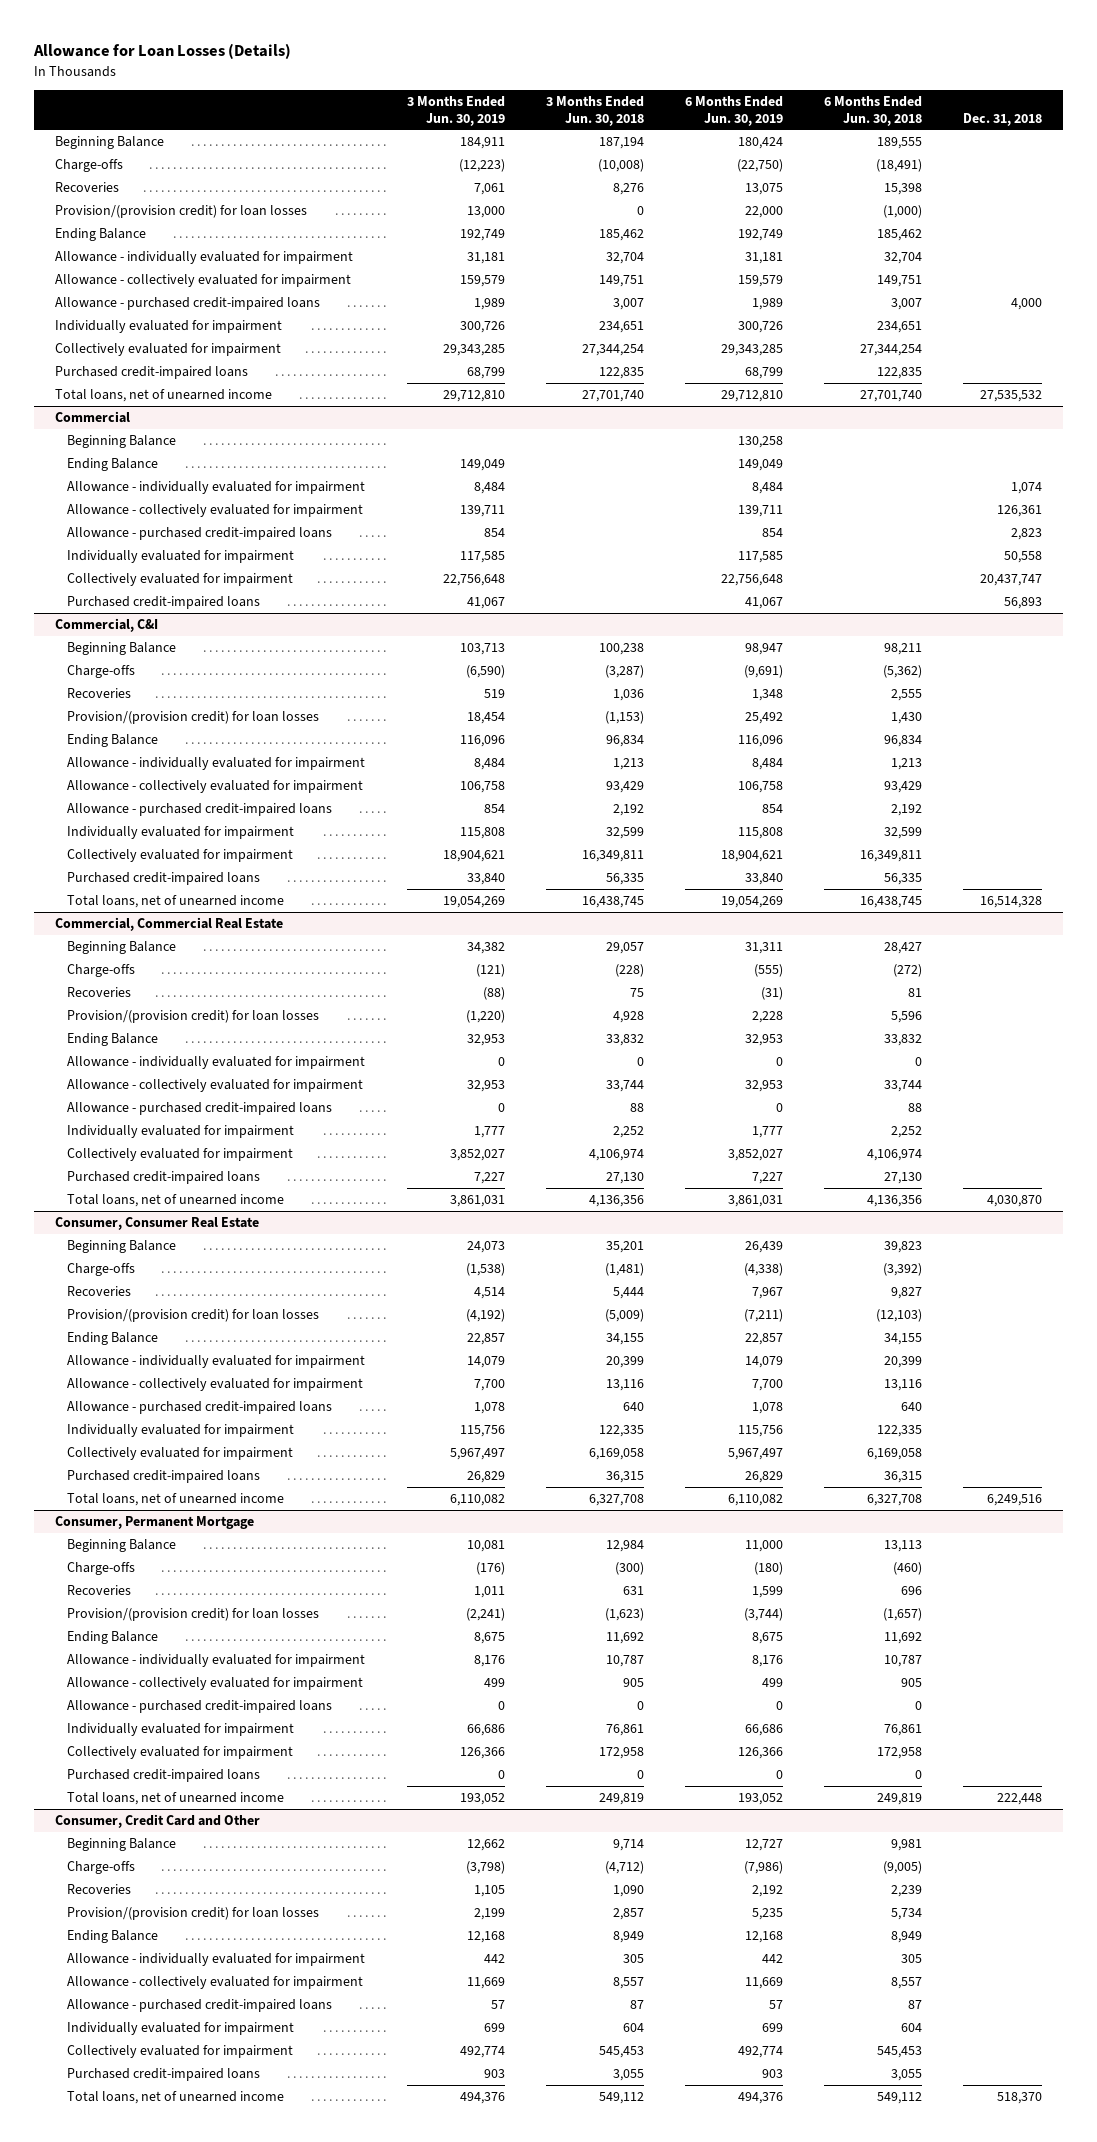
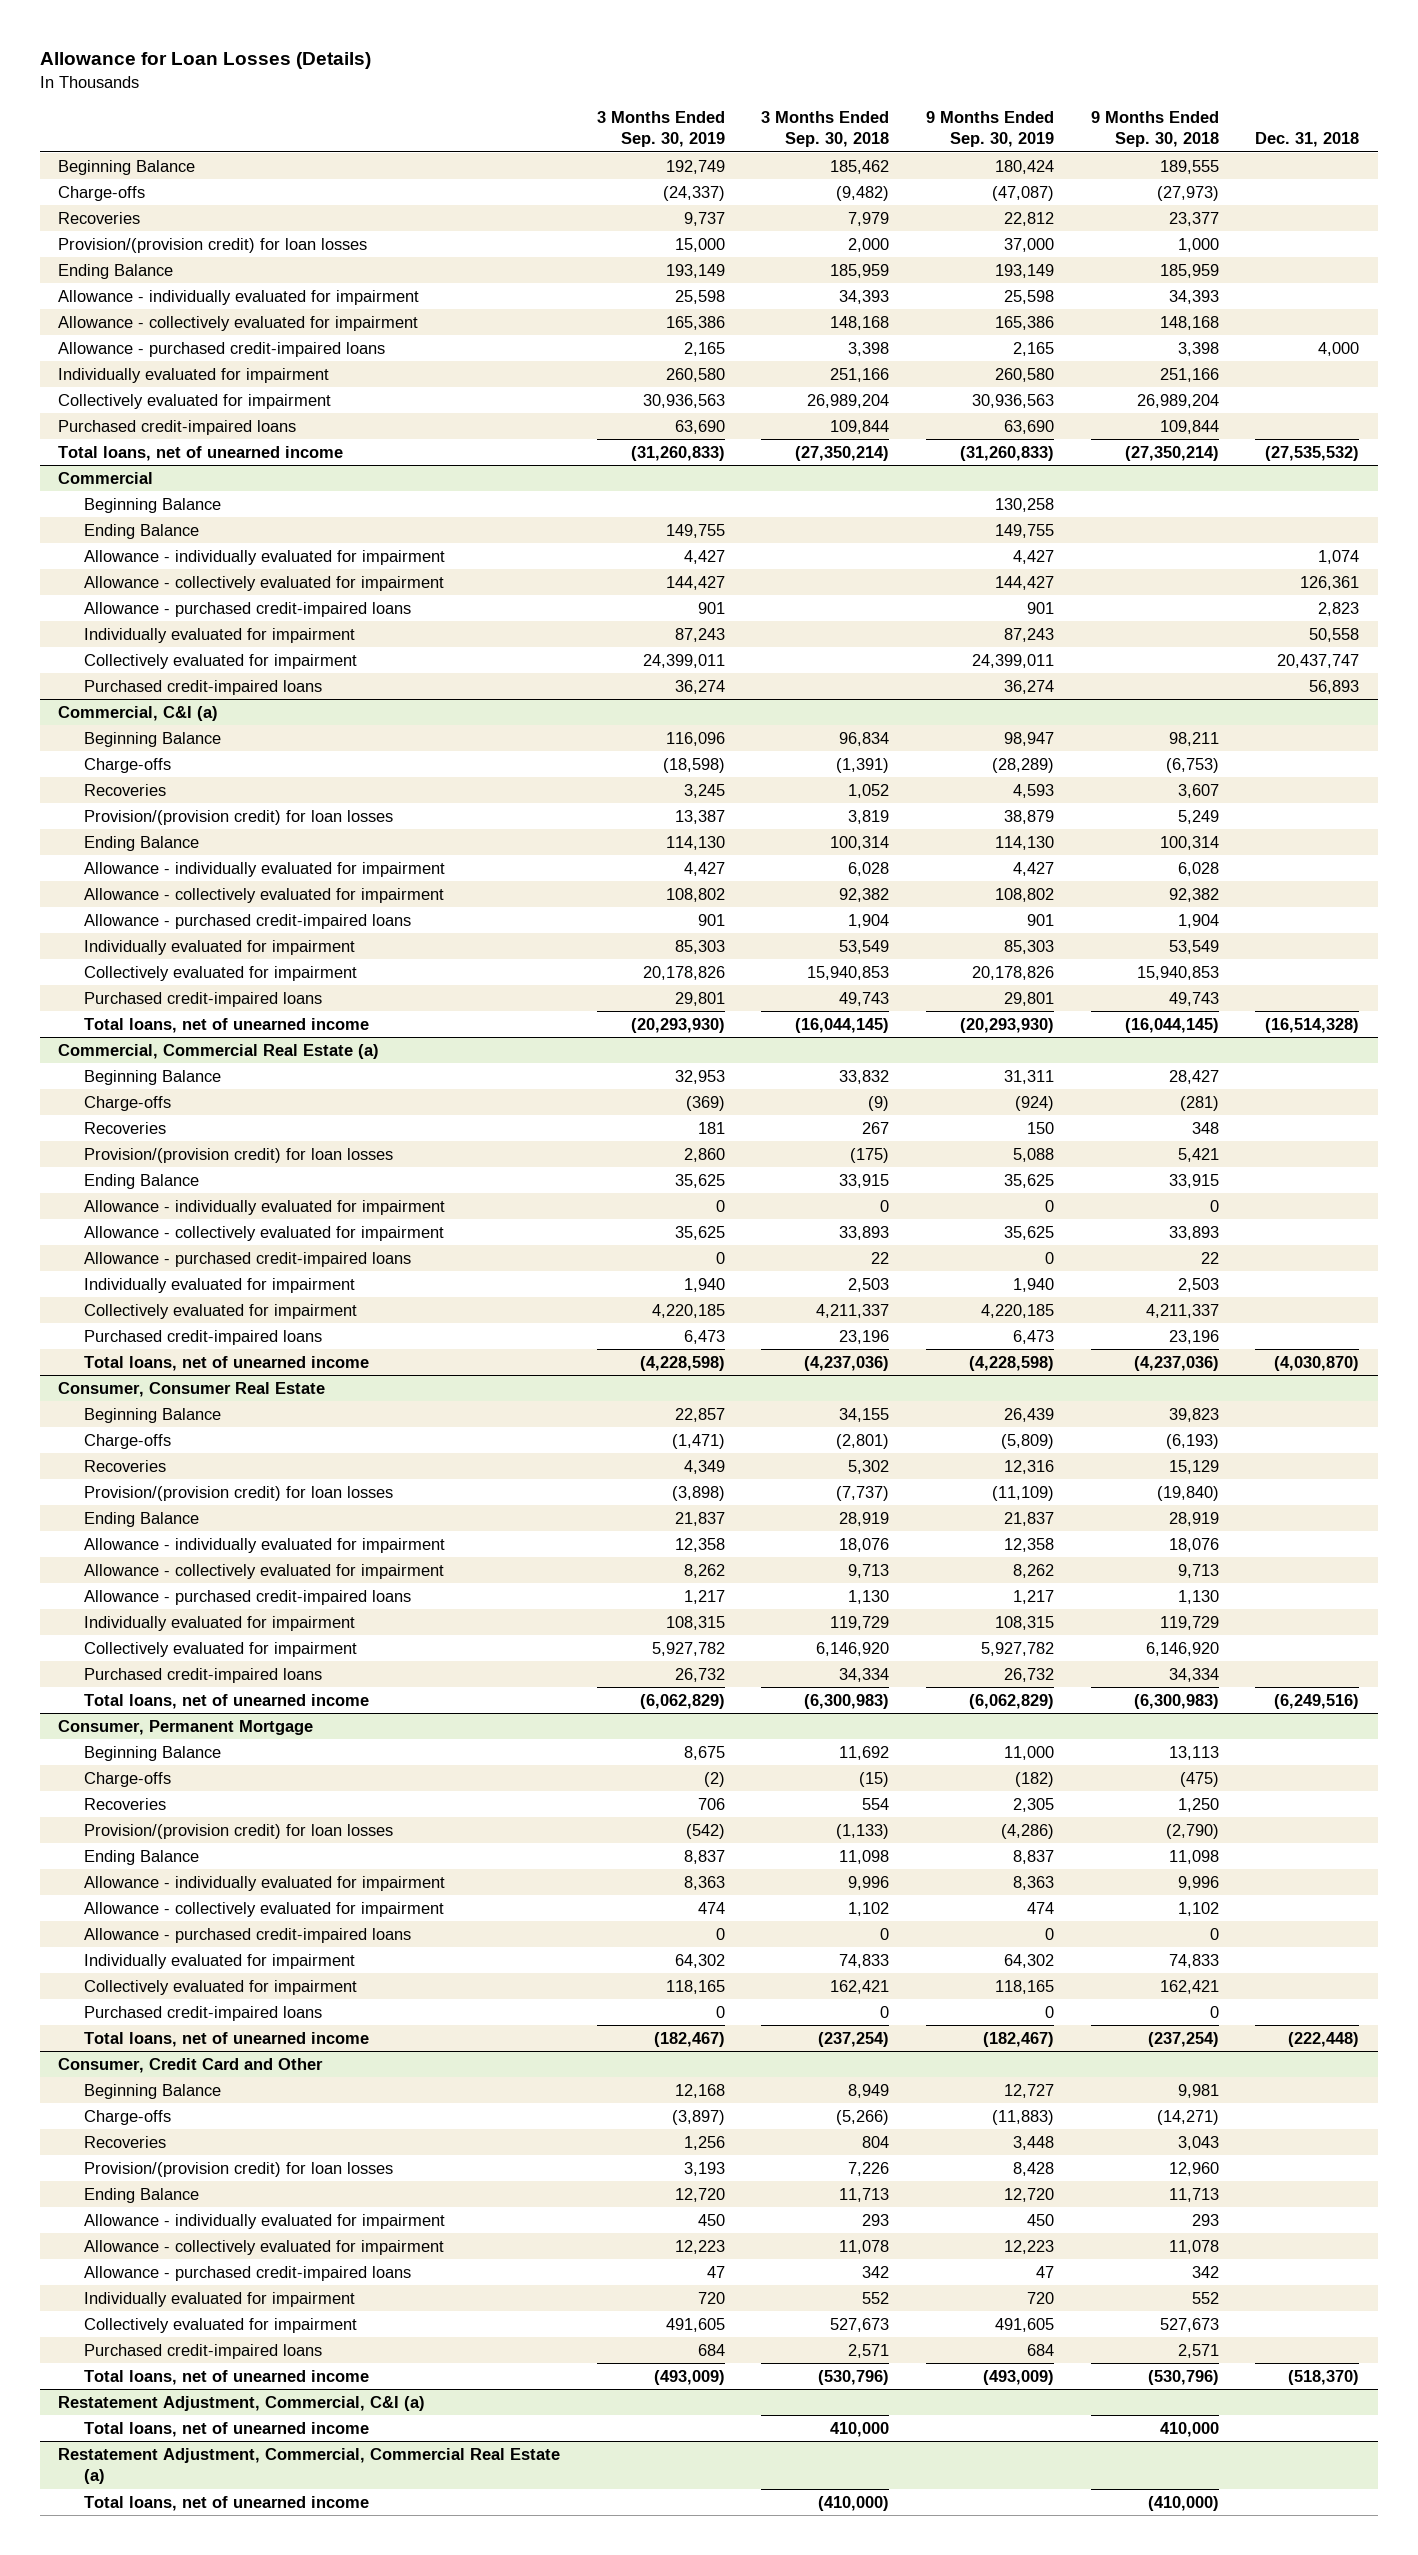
- | 3 Months Ended Jun. 30, 2019 | 3 Months Ended Jun. 30, 2018 | 6 Months Ended Jun. 30, 2019 | 6 Months Ended Jun. 30, 2018 | Dec. 31, 2018
+ | 3 Months Ended Sep. 30, 2019 | 3 Months Ended Sep. 30, 2018 | 9 Months Ended Sep. 30, 2019 | 9 Months Ended Sep. 30, 2018 | Dec. 31, 2018
- Total loans, net of unearned income | 29,712,810 | 27,701,740 | 29,712,810 | 27,701,740 | 27,535,532
+ Total loans, net of unearned income | (31,260,833) | (27,350,214) | (31,260,833) | (27,350,214) | (27,535,532)
- Commercial, C&I
+ Commercial, C&I (a)
- Total loans, net of unearned income | 19,054,269 | 16,438,745 | 19,054,269 | 16,438,745 | 16,514,328
- Commercial, Commercial Real Estate
+ Total loans, net of unearned income | (20,293,930) | (16,044,145) | (20,293,930) | (16,044,145) | (16,514,328)
+ Commercial, Commercial Real Estate (a)
- Total loans, net of unearned income | 3,861,031 | 4,136,356 | 3,861,031 | 4,136,356 | 4,030,870
+ Total loans, net of unearned income | (4,228,598) | (4,237,036) | (4,228,598) | (4,237,036) | (4,030,870)
@ Consumer, Consumer Real Estate
- Total loans, net of unearned income | 6,110,082 | 6,327,708 | 6,110,082 | 6,327,708 | 6,249,516
+ Total loans, net of unearned income | (6,062,829) | (6,300,983) | (6,062,829) | (6,300,983) | (6,249,516)
@ Consumer, Permanent Mortgage
- Total loans, net of unearned income | 193,052 | 249,819 | 193,052 | 249,819 | 222,448
+ Total loans, net of unearned income | (182,467) | (237,254) | (182,467) | (237,254) | (222,448)
@ Consumer, Credit Card and Other
- Total loans, net of unearned income | 494,376 | 549,112 | 494,376 | 549,112 | 518,370
+ Total loans, net of unearned income | (493,009) | (530,796) | (493,009) | (530,796) | (518,370)
+ Restatement Adjustment, Commercial, C&I (a)
+ Total loans, net of unearned income | | 410,000 | | 410,000 |
+ Restatement Adjustment, Commercial, Commercial Real Estate (a)
+ Total loans, net of unearned income | | (410,000) | | (410,000) |

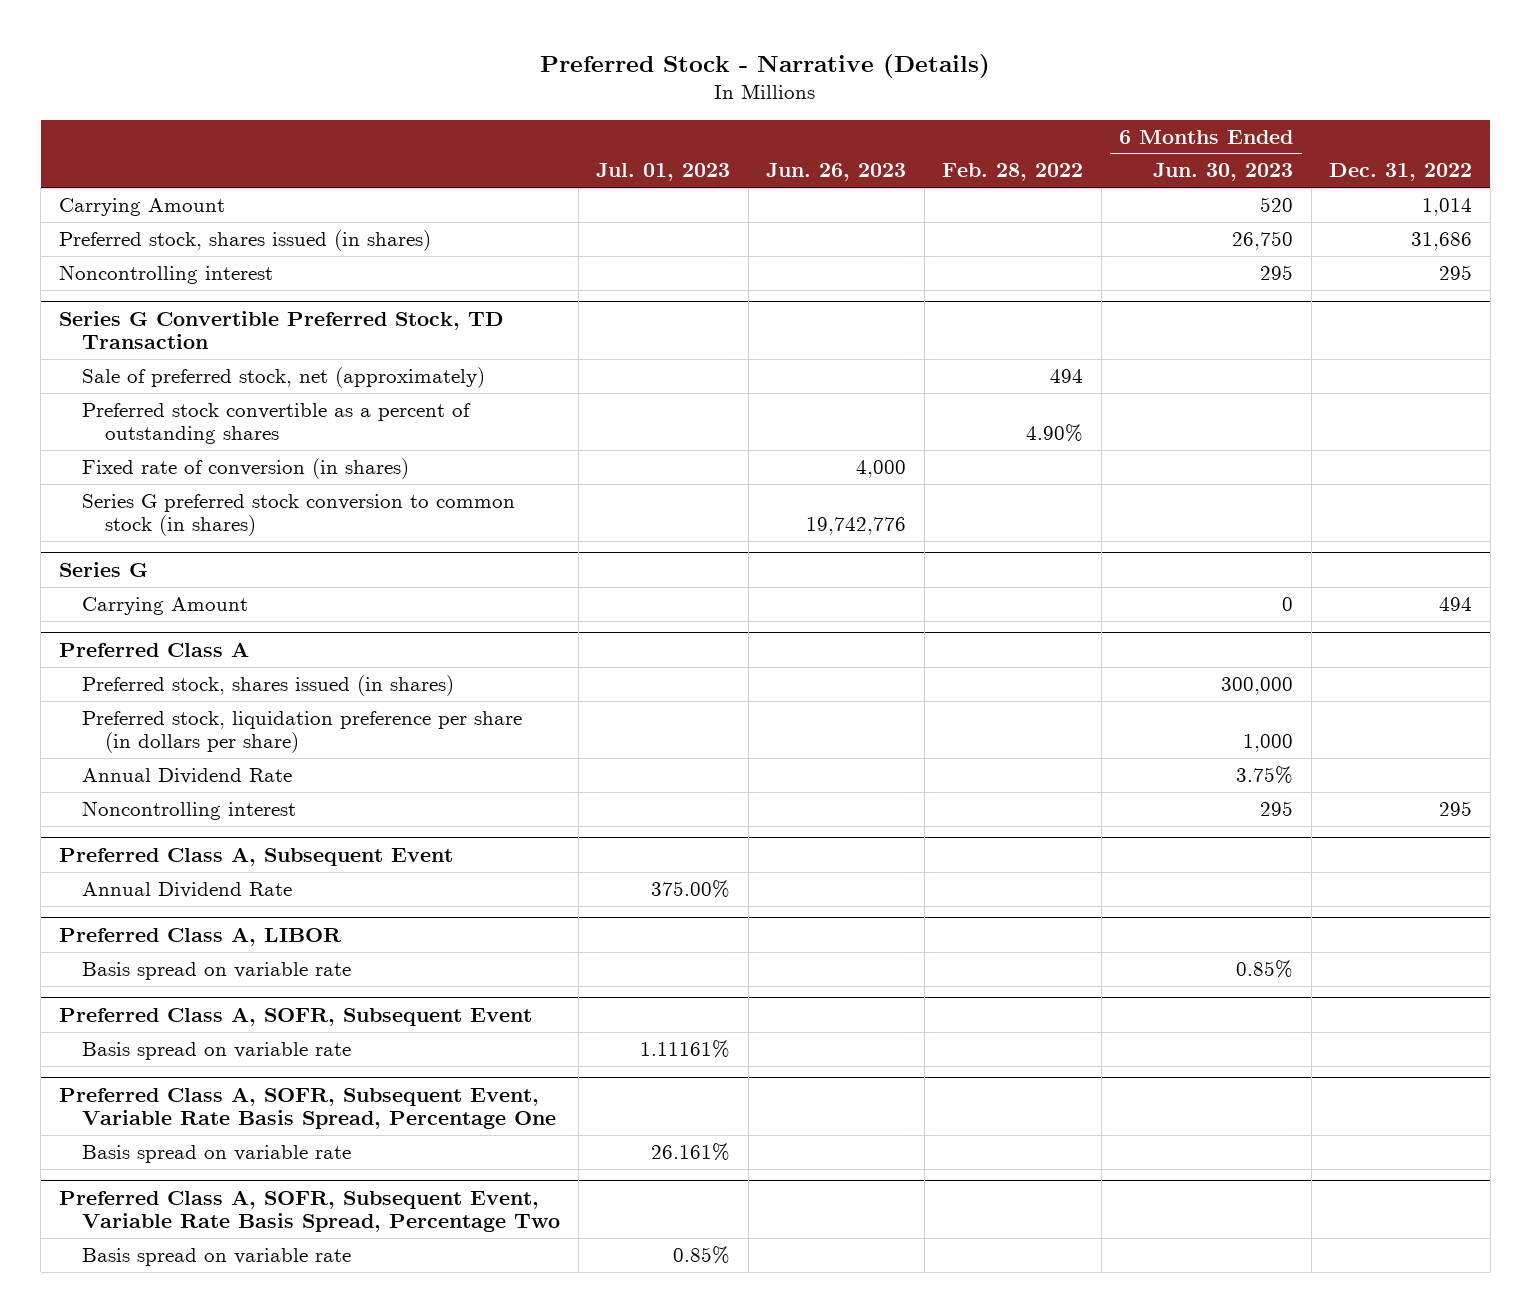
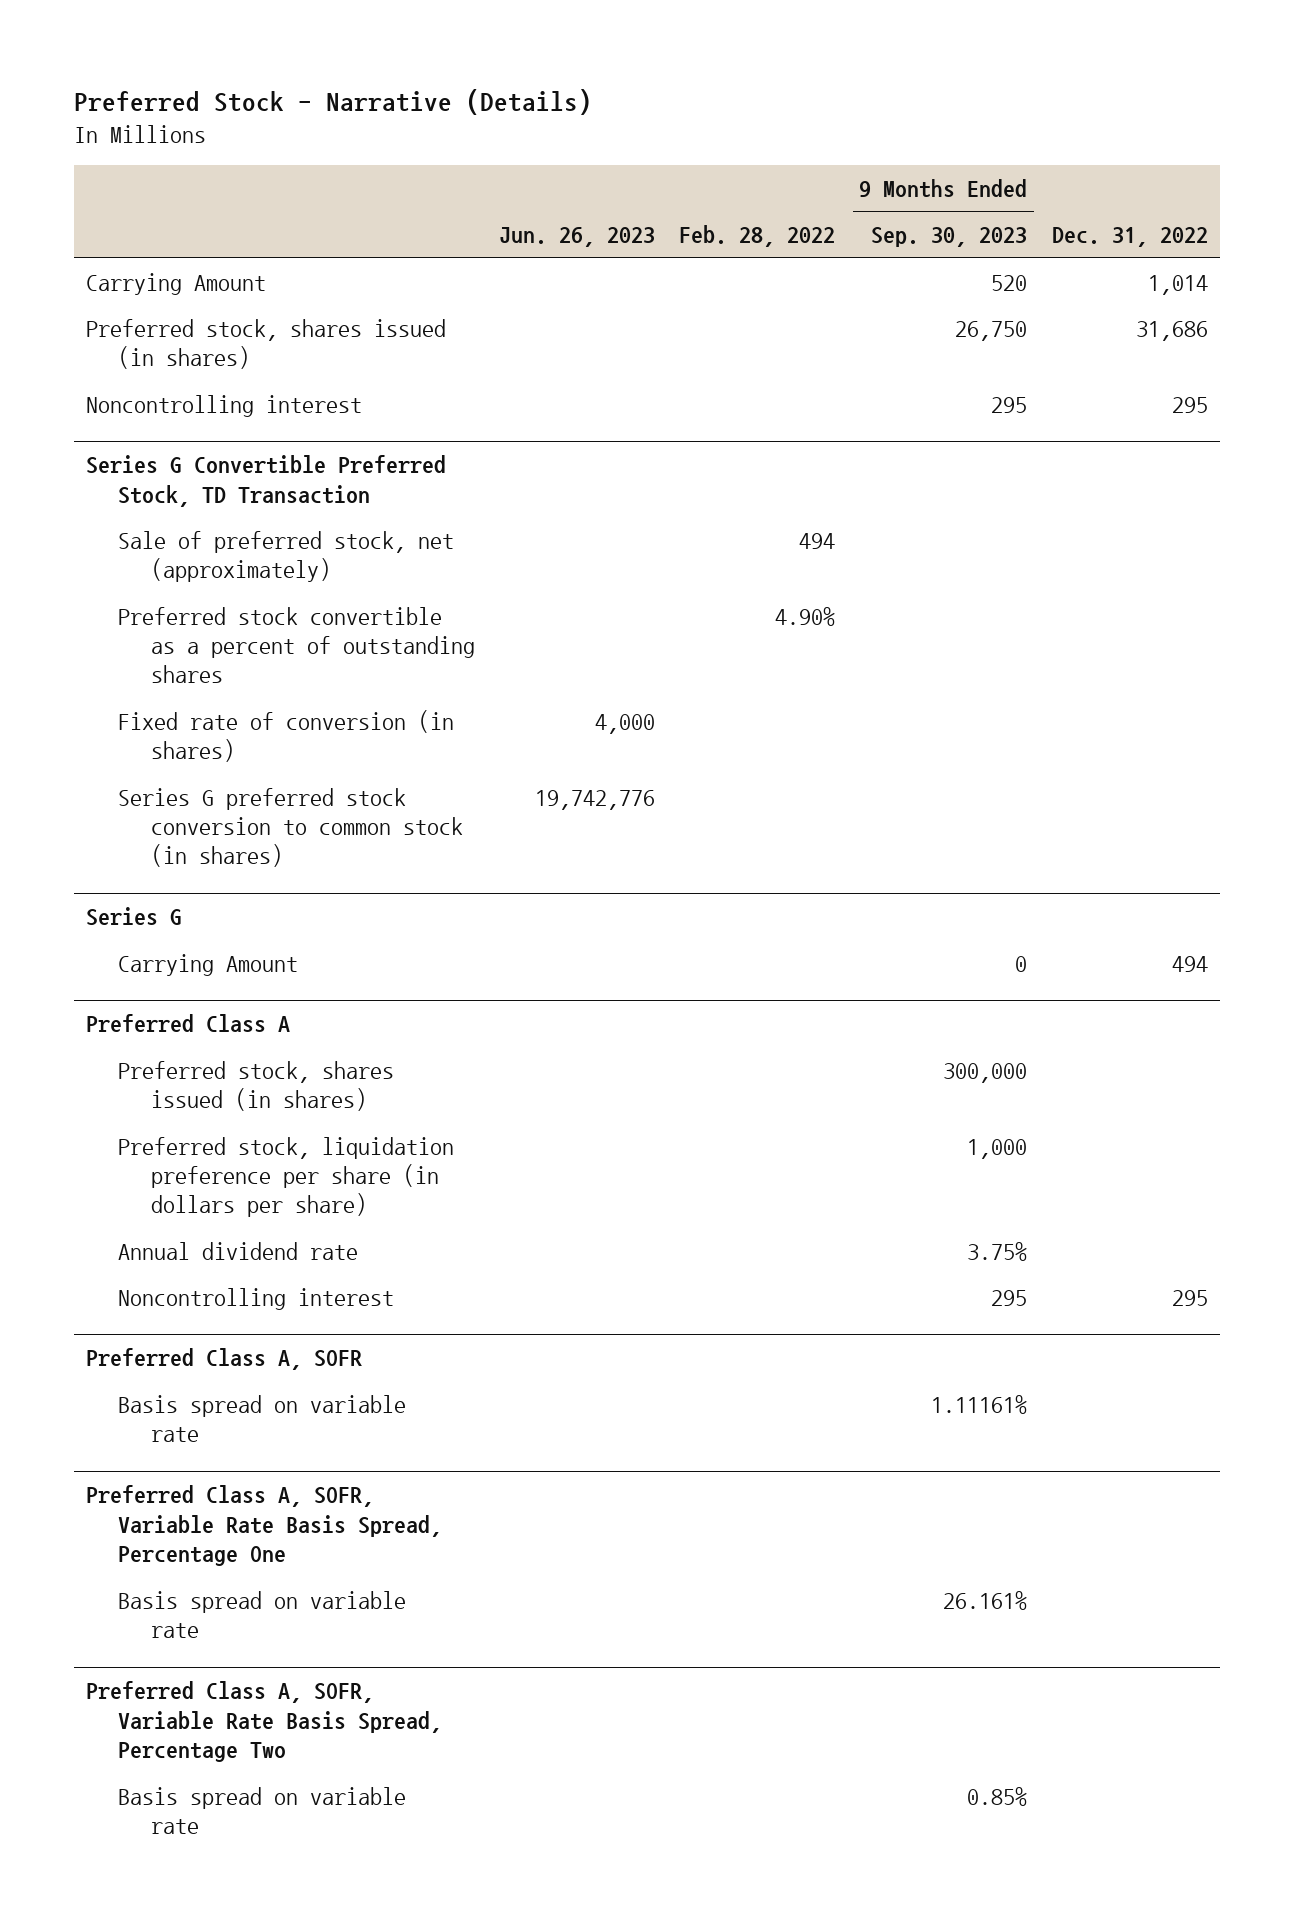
- | Jul. 01, 2023 | Jun. 26, 2023 | Feb. 28, 2022 | 6 Months Ended Jun. 30, 2023 | Dec. 31, 2022
+ | Jun. 26, 2023 | Feb. 28, 2022 | 9 Months Ended Sep. 30, 2023 | Dec. 31, 2022
@ Preferred Class A
- Annual Dividend Rate | | | | 3.75% |
+ Annual dividend rate | | | 3.75% |
- Preferred Class A, Subsequent Event
- Annual Dividend Rate | 375.00% | | | |
- Preferred Class A, LIBOR
- Basis spread on variable rate | | | | 0.85% |
- Preferred Class A, SOFR, Subsequent Event
+ Preferred Class A, SOFR
- Preferred Class A, SOFR, Subsequent Event, Variable Rate Basis Spread, Percentage One
+ Preferred Class A, SOFR, Variable Rate Basis Spread, Percentage One
- Preferred Class A, SOFR, Subsequent Event, Variable Rate Basis Spread, Percentage Two
+ Preferred Class A, SOFR, Variable Rate Basis Spread, Percentage Two

